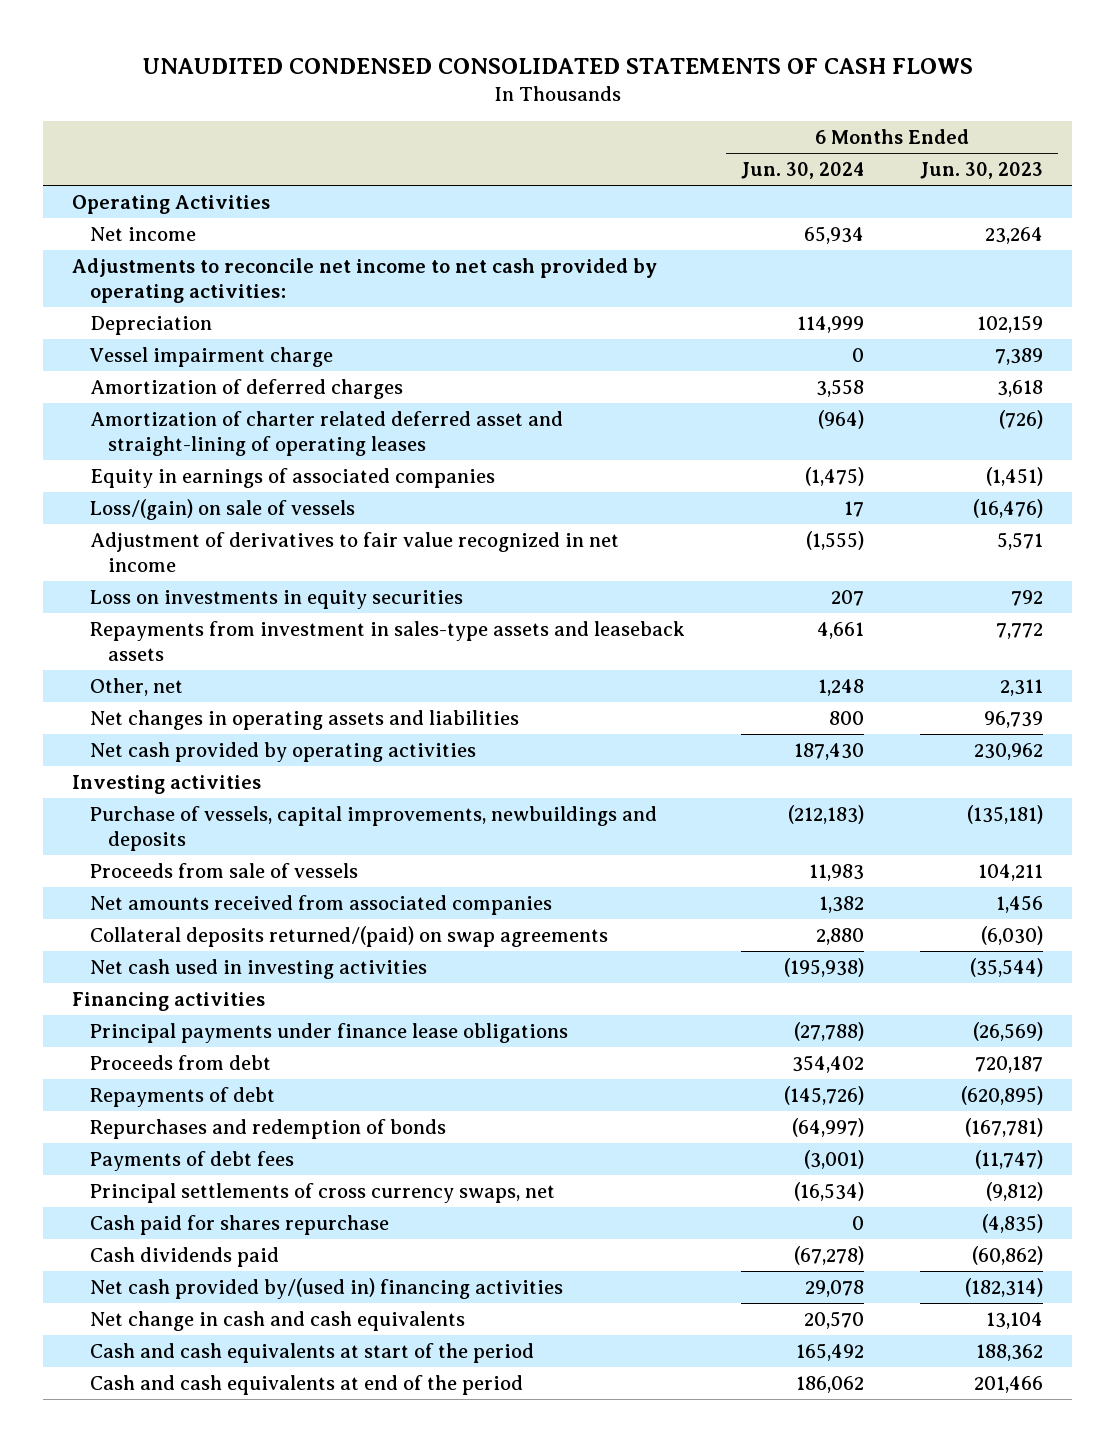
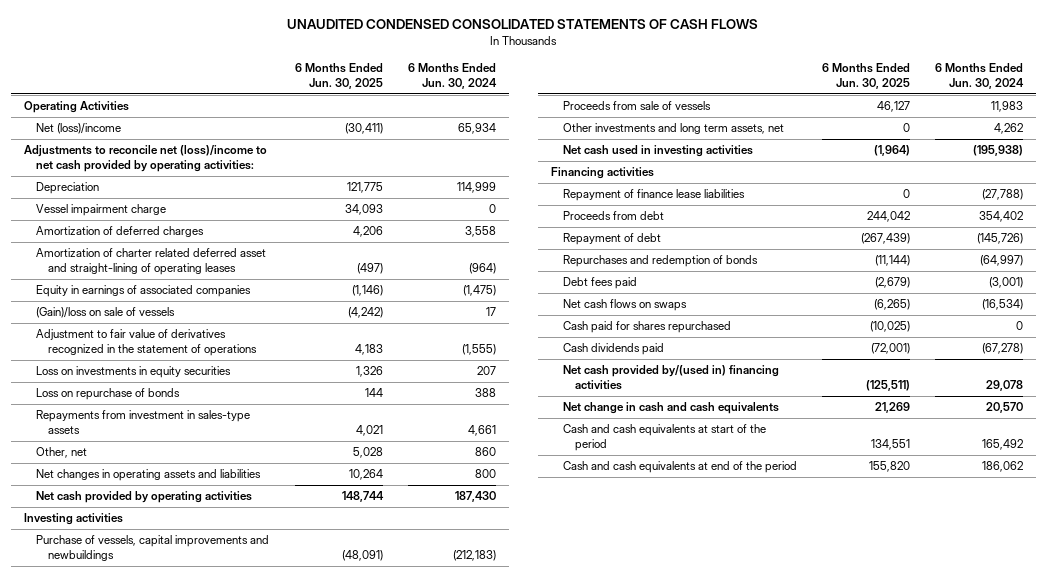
- | 6 Months Ended Jun. 30, 2024 | 6 Months Ended Jun. 30, 2023
+ | 6 Months Ended Jun. 30, 2025 | 6 Months Ended Jun. 30, 2024
- Net income | 65,934 | 23,264
- Adjustments to reconcile net income to net cash provided by operating activities:
+ Net (loss)/income | (30,411) | 65,934
+ Adjustments to reconcile net (loss)/income to net cash provided by operating activities:
- Loss/(gain) on sale of vessels | 17 | (16,476)
- Adjustment of derivatives to fair value recognized in net income | (1,555) | 5,571
+ (Gain)/loss on sale of vessels | (4,242) | 17
+ Adjustment to fair value of derivatives recognized in the statement of operations | 4,183 | (1,555)
- Repayments from investment in sales-type assets and leaseback assets | 4,661 | 7,772
- Other, net | 1,248 | 2,311
+ Loss on repurchase of bonds | 144 | 388
+ Repayments from investment in sales-type assets | 4,021 | 4,661
+ Other, net | 5,028 | 860
- Purchase of vessels, capital improvements, newbuildings and deposits | (212,183) | (135,181)
+ Purchase of vessels, capital improvements and newbuildings | (48,091) | (212,183)
- Net amounts received from associated companies | 1,382 | 1,456
- Collateral deposits returned/(paid) on swap agreements | 2,880 | (6,030)
+ Other investments and long term assets, net | 0 | 4,262
- Principal payments under finance lease obligations | (27,788) | (26,569)
+ Repayment of finance lease liabilities | 0 | (27,788)
- Repayments of debt | (145,726) | (620,895)
+ Repayment of debt | (267,439) | (145,726)
- Payments of debt fees | (3,001) | (11,747)
- Principal settlements of cross currency swaps, net | (16,534) | (9,812)
- Cash paid for shares repurchase | 0 | (4,835)
+ Debt fees paid | (2,679) | (3,001)
+ Net cash flows on swaps | (6,265) | (16,534)
+ Cash paid for shares repurchased | (10,025) | 0

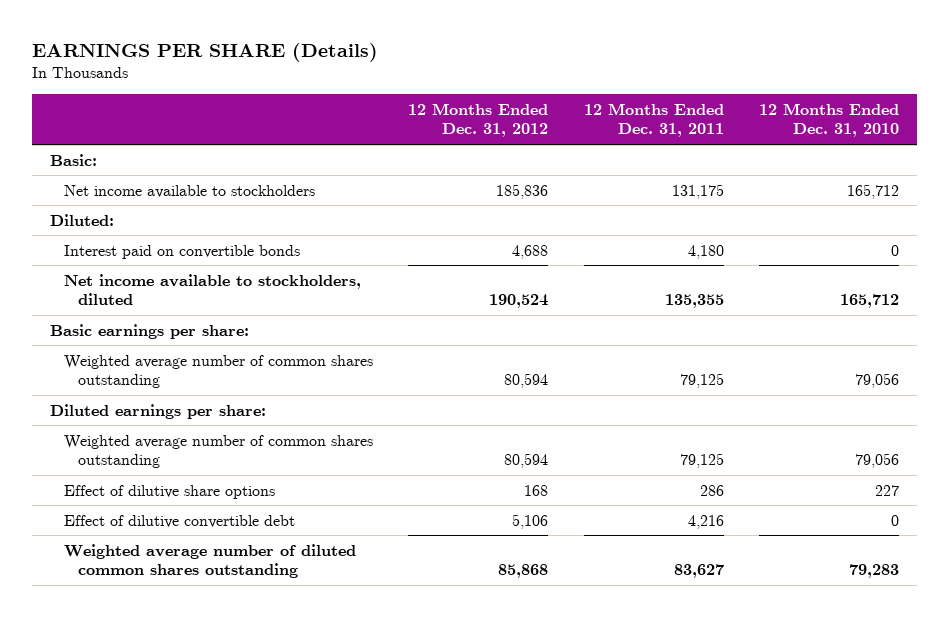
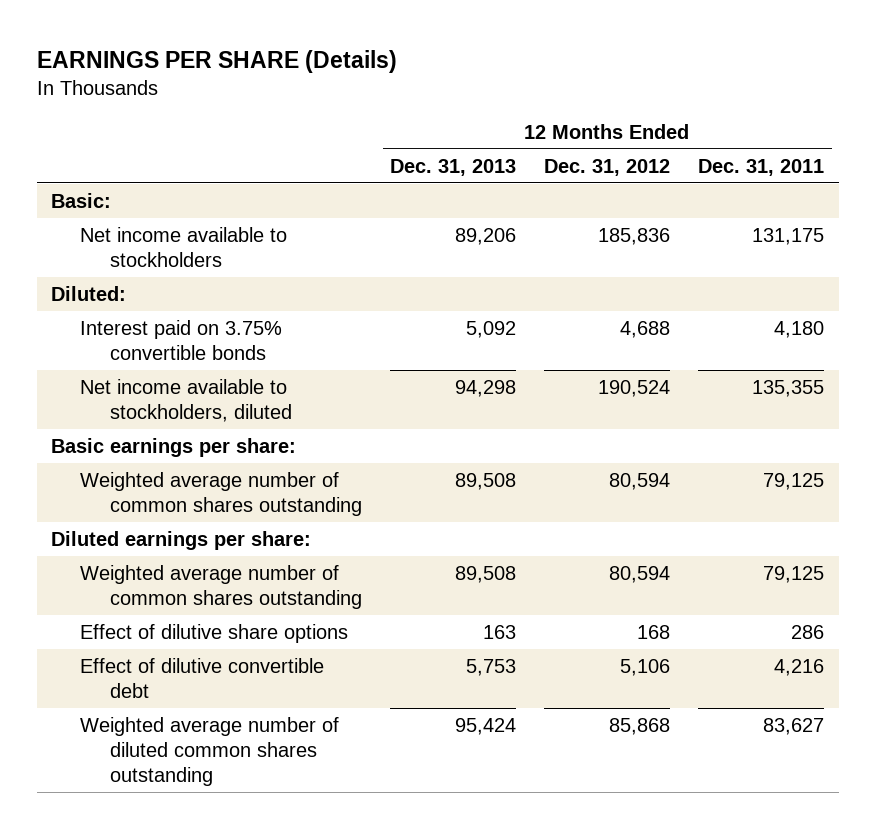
- | 12 Months Ended Dec. 31, 2012 | 12 Months Ended Dec. 31, 2011 | 12 Months Ended Dec. 31, 2010
+ | 12 Months Ended Dec. 31, 2013 | 12 Months Ended Dec. 31, 2012 | 12 Months Ended Dec. 31, 2011
- Interest paid on convertible bonds | 4,688 | 4,180 | 0
+ Interest paid on 3.75% convertible bonds | 5,092 | 4,688 | 4,180

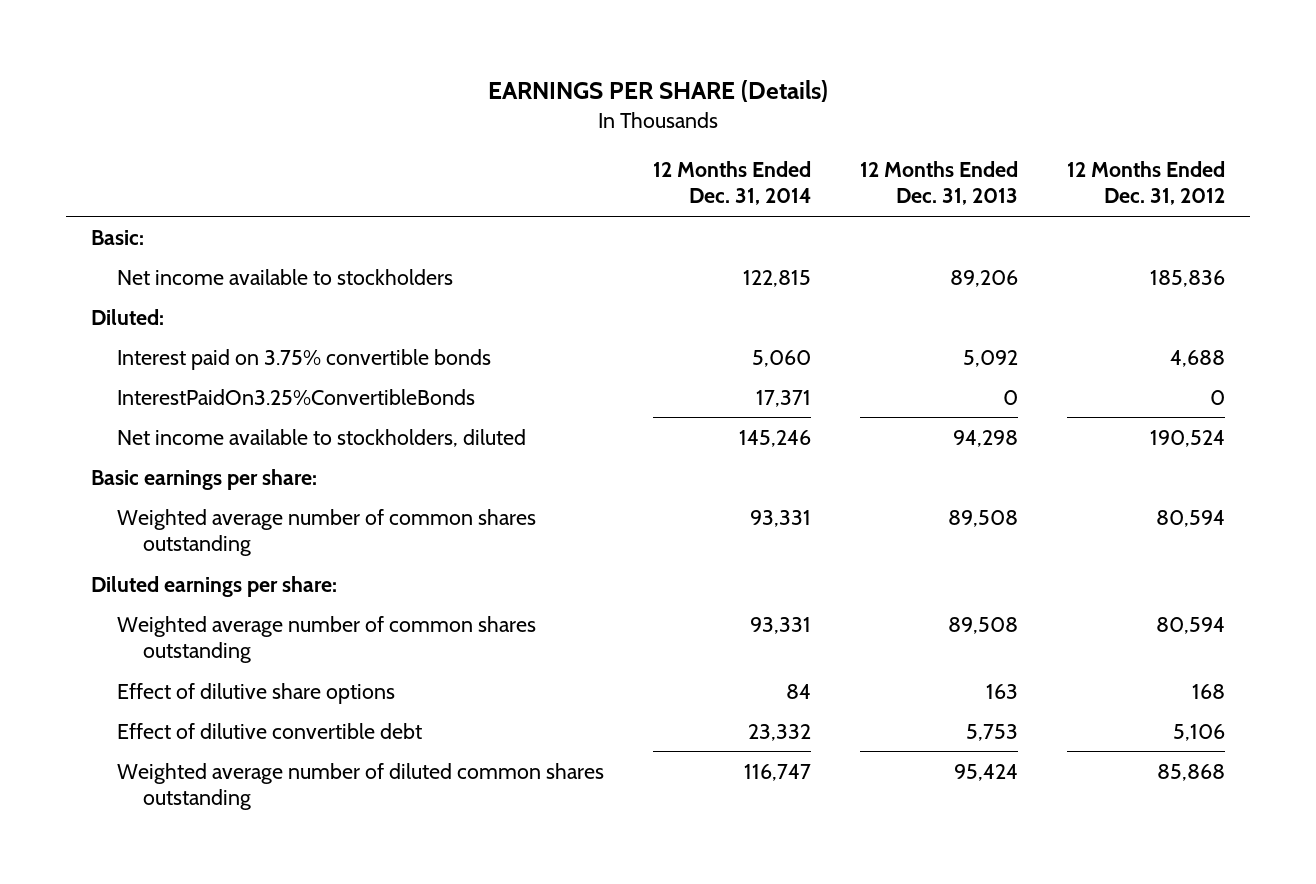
- | 12 Months Ended Dec. 31, 2013 | 12 Months Ended Dec. 31, 2012 | 12 Months Ended Dec. 31, 2011
+ | 12 Months Ended Dec. 31, 2014 | 12 Months Ended Dec. 31, 2013 | 12 Months Ended Dec. 31, 2012
+ InterestPaidOn3.25%ConvertibleBonds | 17,371 | 0 | 0

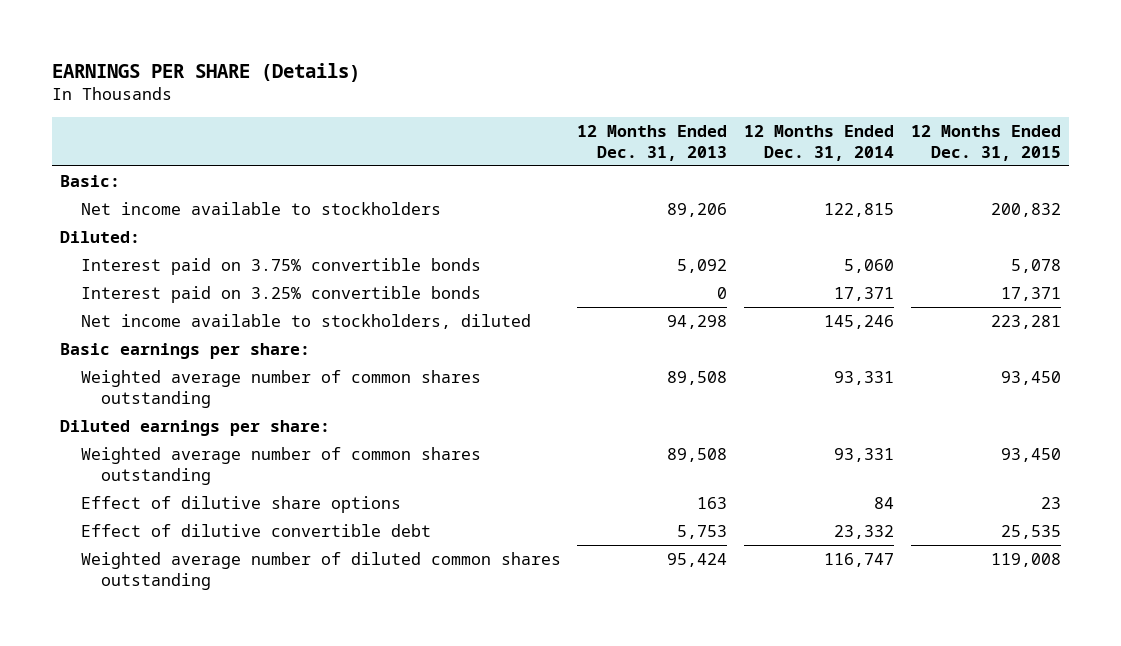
- | 12 Months Ended Dec. 31, 2014 | 12 Months Ended Dec. 31, 2013 | 12 Months Ended Dec. 31, 2012
+ | 12 Months Ended Dec. 31, 2013 | 12 Months Ended Dec. 31, 2014 | 12 Months Ended Dec. 31, 2015
- InterestPaidOn3.25%ConvertibleBonds | 17,371 | 0 | 0
+ Interest paid on 3.25% convertible bonds | 0 | 17,371 | 17,371

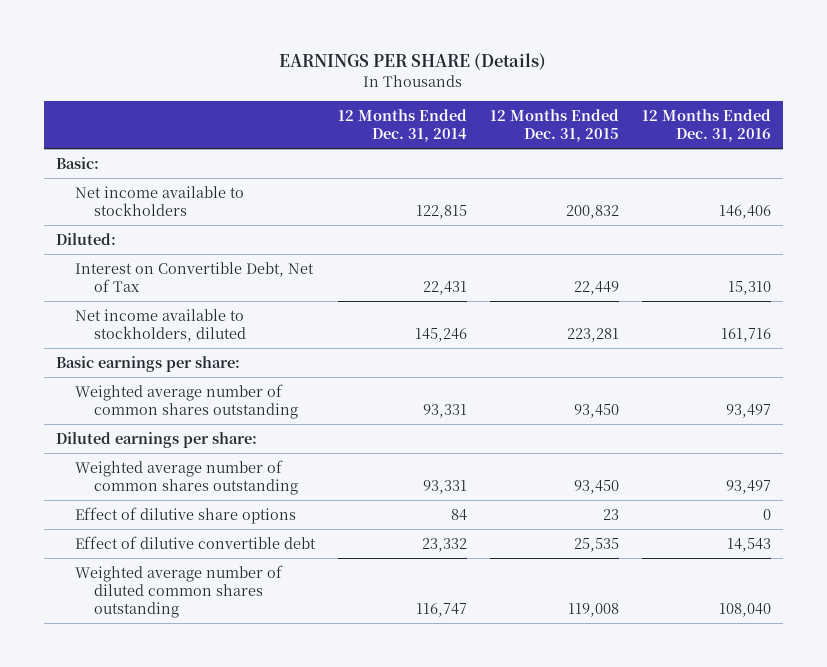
- | 12 Months Ended Dec. 31, 2013 | 12 Months Ended Dec. 31, 2014 | 12 Months Ended Dec. 31, 2015
+ | 12 Months Ended Dec. 31, 2014 | 12 Months Ended Dec. 31, 2015 | 12 Months Ended Dec. 31, 2016
- Interest paid on 3.75% convertible bonds | 5,092 | 5,060 | 5,078
- Interest paid on 3.25% convertible bonds | 0 | 17,371 | 17,371
+ Interest on Convertible Debt, Net of Tax | 22,431 | 22,449 | 15,310

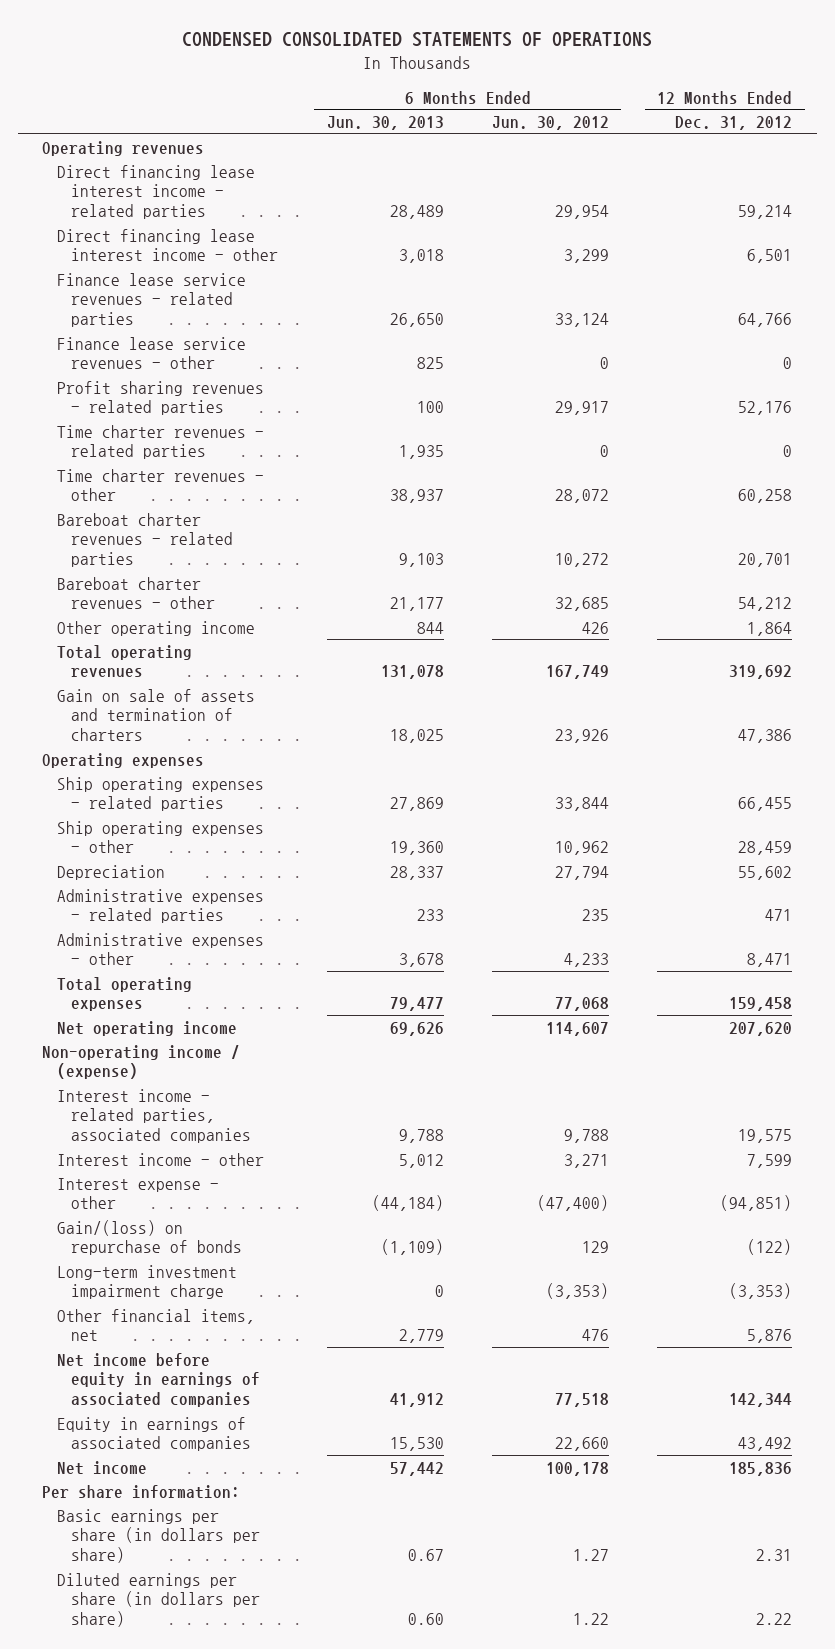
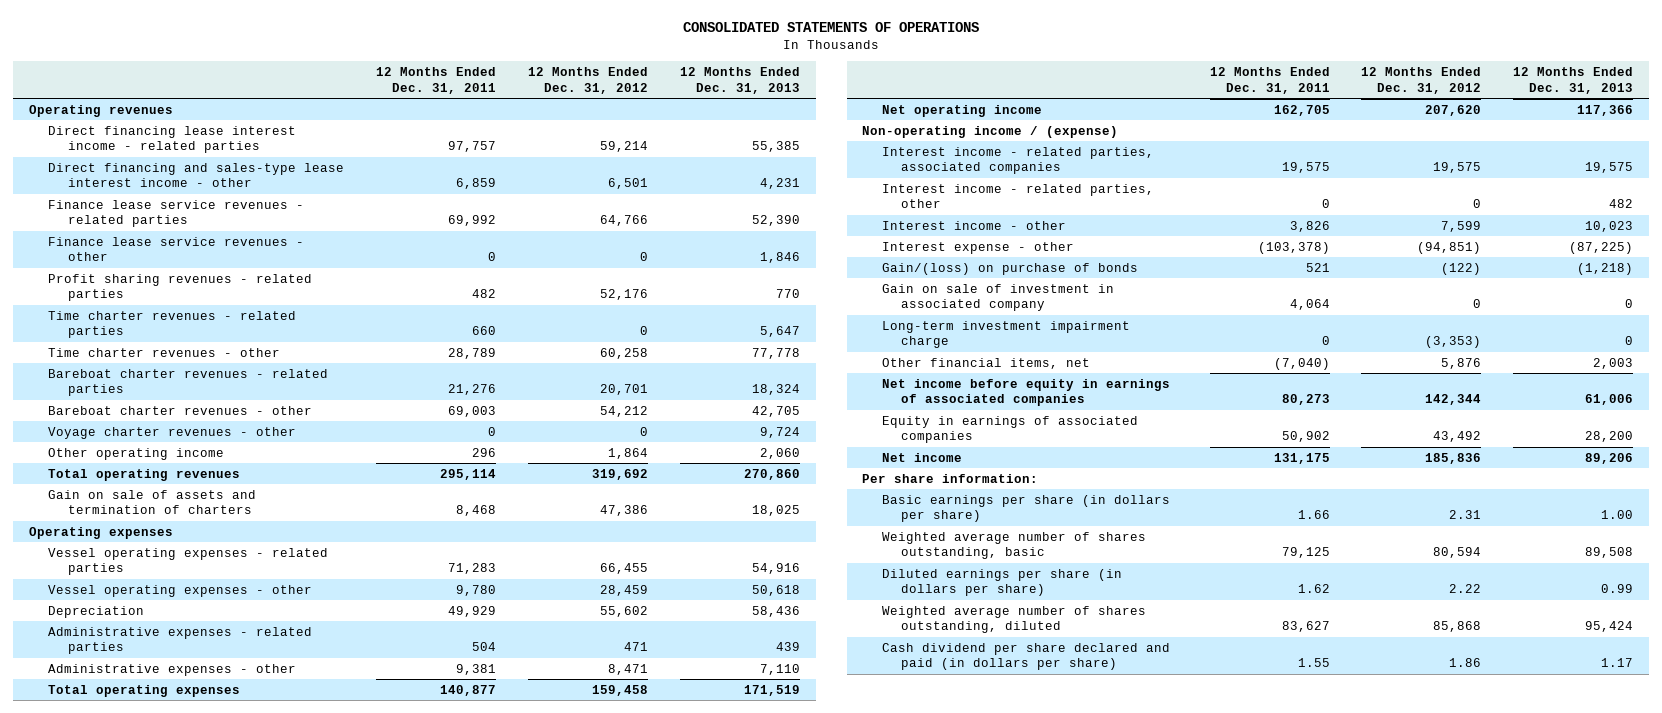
- CONDENSED CONSOLIDATED STATEMENTS OF OPERATIONS
+ CONSOLIDATED STATEMENTS OF OPERATIONS
- | 6 Months Ended Jun. 30, 2013 | 6 Months Ended Jun. 30, 2012 | 12 Months Ended Dec. 31, 2012
+ | 12 Months Ended Dec. 31, 2011 | 12 Months Ended Dec. 31, 2012 | 12 Months Ended Dec. 31, 2013
- Direct financing lease interest income - other | 3,018 | 3,299 | 6,501
+ Direct financing and sales-type lease interest income - other | 6,859 | 6,501 | 4,231
+ Voyage charter revenues - other | 0 | 0 | 9,724
- Ship operating expenses - related parties | 27,869 | 33,844 | 66,455
- Ship operating expenses - other | 19,360 | 10,962 | 28,459
+ Vessel operating expenses - related parties | 71,283 | 66,455 | 54,916
+ Vessel operating expenses - other | 9,780 | 28,459 | 50,618
+ Interest income - related parties, other | 0 | 0 | 482
- Gain/(loss) on repurchase of bonds | (1,109) | 129 | (122)
+ Gain/(loss) on purchase of bonds | 521 | (122) | (1,218)
+ Gain on sale of investment in associated company | 4,064 | 0 | 0
+ Weighted average number of shares outstanding, basic | 79,125 | 80,594 | 89,508
+ Weighted average number of shares outstanding, diluted | 83,627 | 85,868 | 95,424
+ Cash dividend per share declared and paid (in dollars per share) | 1.55 | 1.86 | 1.17

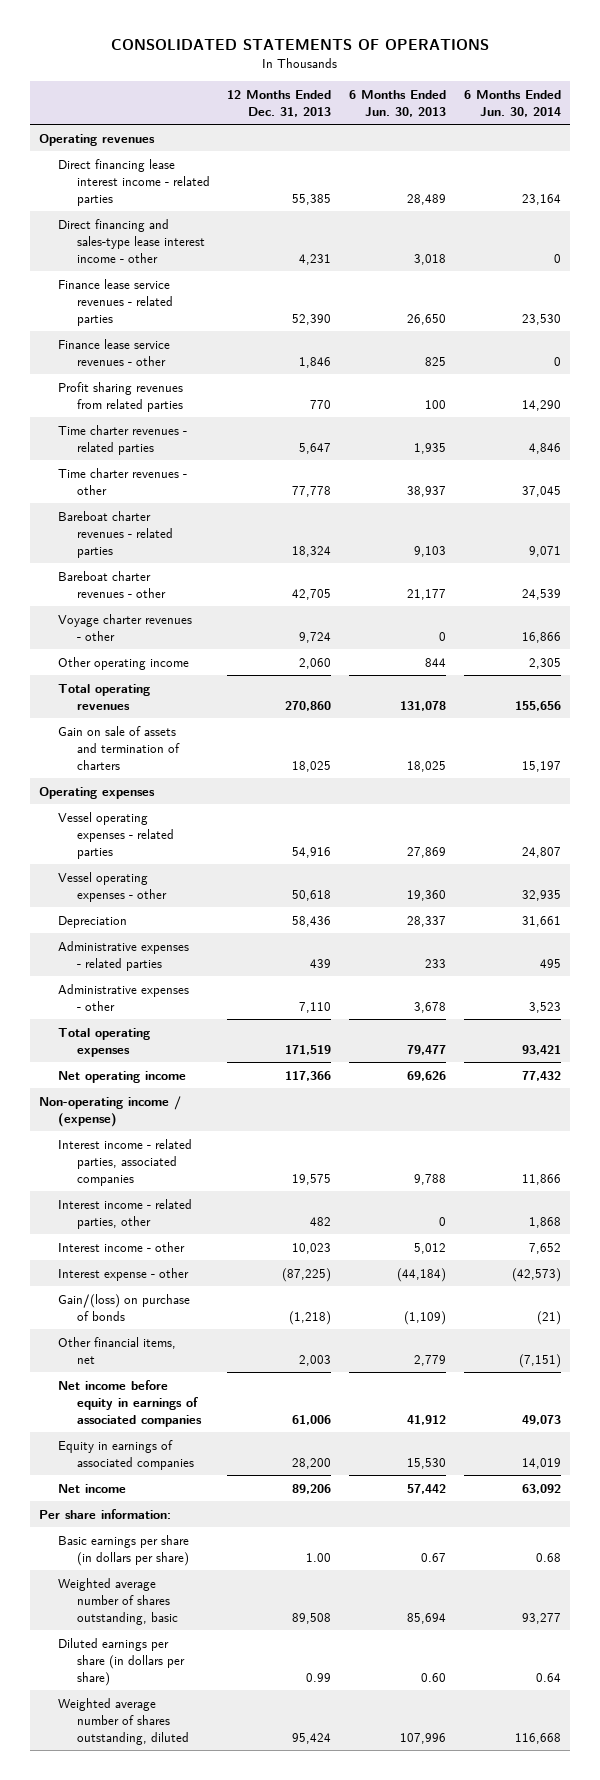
- | 12 Months Ended Dec. 31, 2011 | 12 Months Ended Dec. 31, 2012 | 12 Months Ended Dec. 31, 2013
+ | 12 Months Ended Dec. 31, 2013 | 6 Months Ended Jun. 30, 2013 | 6 Months Ended Jun. 30, 2014
- Profit sharing revenues - related parties | 482 | 52,176 | 770
+ Profit sharing revenues from related parties | 770 | 100 | 14,290
- Gain on sale of investment in associated company | 4,064 | 0 | 0
- Long-term investment impairment charge | 0 | (3,353) | 0
- Cash dividend per share declared and paid (in dollars per share) | 1.55 | 1.86 | 1.17

